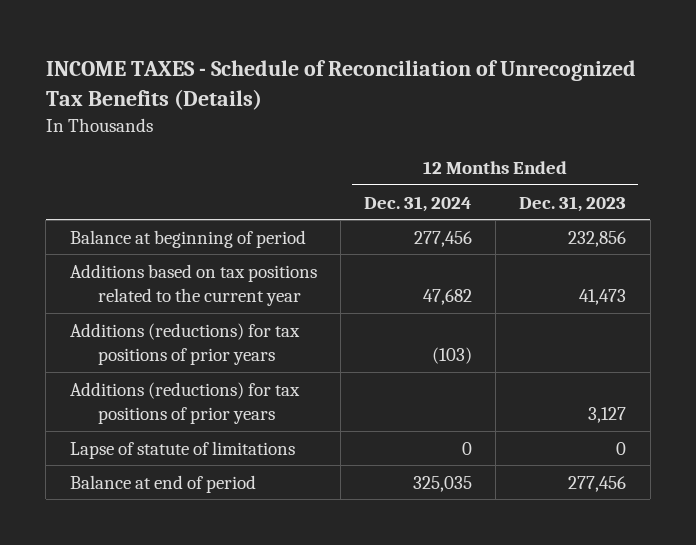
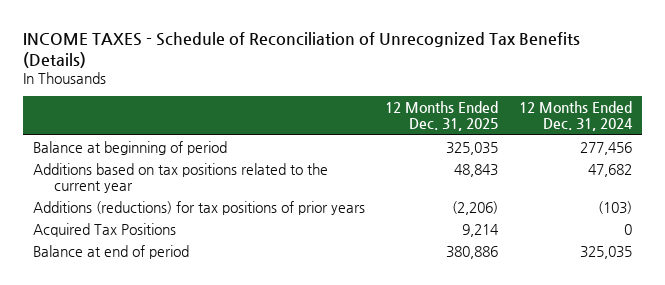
- | 12 Months Ended Dec. 31, 2024 | 12 Months Ended Dec. 31, 2023
+ | 12 Months Ended Dec. 31, 2025 | 12 Months Ended Dec. 31, 2024
- Additions (reductions) for tax positions of prior years | | 3,127
- Lapse of statute of limitations | 0 | 0
+ Acquired Tax Positions | 9,214 | 0

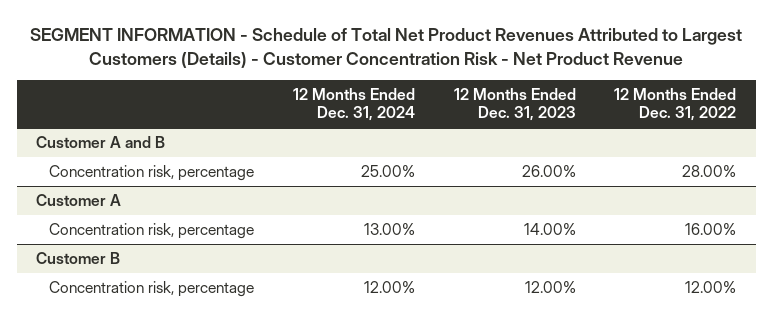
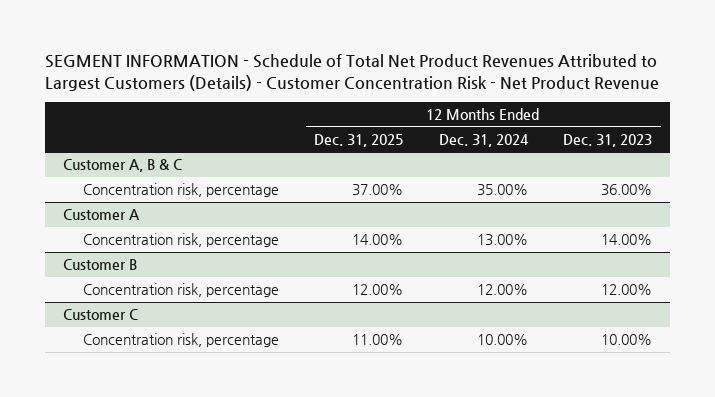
- | 12 Months Ended Dec. 31, 2024 | 12 Months Ended Dec. 31, 2023 | 12 Months Ended Dec. 31, 2022
+ | 12 Months Ended Dec. 31, 2025 | 12 Months Ended Dec. 31, 2024 | 12 Months Ended Dec. 31, 2023
- Customer A and B
- Concentration risk, percentage | 25.00% | 26.00% | 28.00%
+ Customer A, B & C
+ Concentration risk, percentage | 37.00% | 35.00% | 36.00%
+ Customer C
+ Concentration risk, percentage | 11.00% | 10.00% | 10.00%

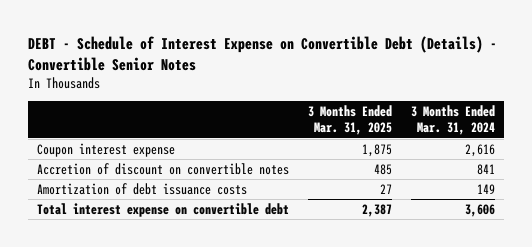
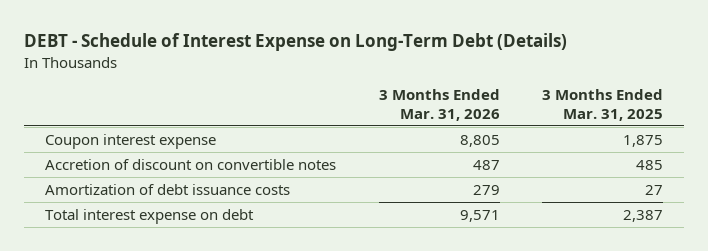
- DEBT - Schedule of Interest Expense on Convertible Debt (Details) - Convertible Senior Notes
+ DEBT - Schedule of Interest Expense on Long-Term Debt (Details)
- | 3 Months Ended Mar. 31, 2025 | 3 Months Ended Mar. 31, 2024
+ | 3 Months Ended Mar. 31, 2026 | 3 Months Ended Mar. 31, 2025
- Total interest expense on convertible debt | 2,387 | 3,606
+ Total interest expense on debt | 9,571 | 2,387

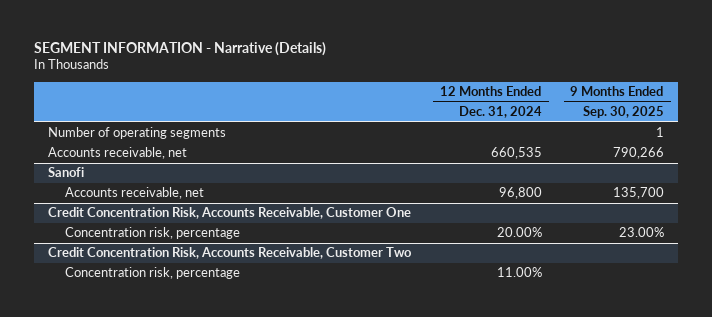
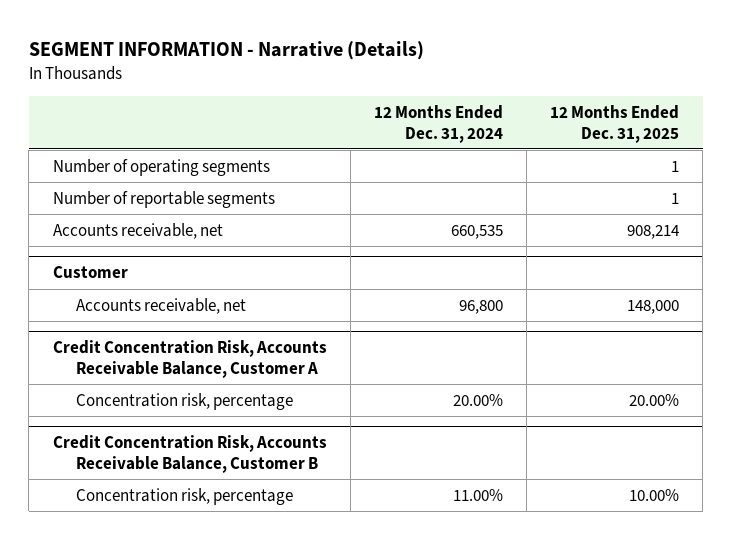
- | 12 Months Ended Dec. 31, 2024 | 9 Months Ended Sep. 30, 2025
+ | 12 Months Ended Dec. 31, 2024 | 12 Months Ended Dec. 31, 2025
+ Number of reportable segments | | 1
- Sanofi
+ Customer
- Credit Concentration Risk, Accounts Receivable, Customer One
+ Credit Concentration Risk, Accounts Receivable Balance, Customer A
- Credit Concentration Risk, Accounts Receivable, Customer Two
+ Credit Concentration Risk, Accounts Receivable Balance, Customer B

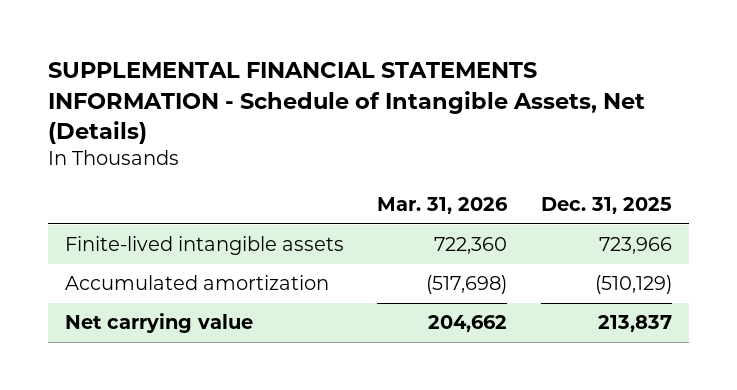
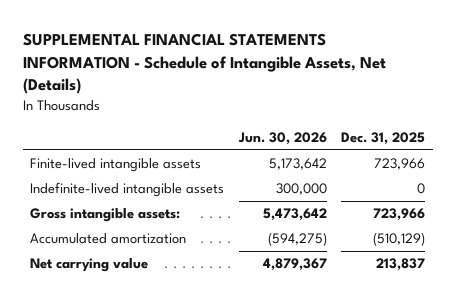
- | Mar. 31, 2026 | Dec. 31, 2025
+ | Jun. 30, 2026 | Dec. 31, 2025
+ Indefinite-lived intangible assets | 300,000 | 0
+ Gross intangible assets: | 5,473,642 | 723,966

